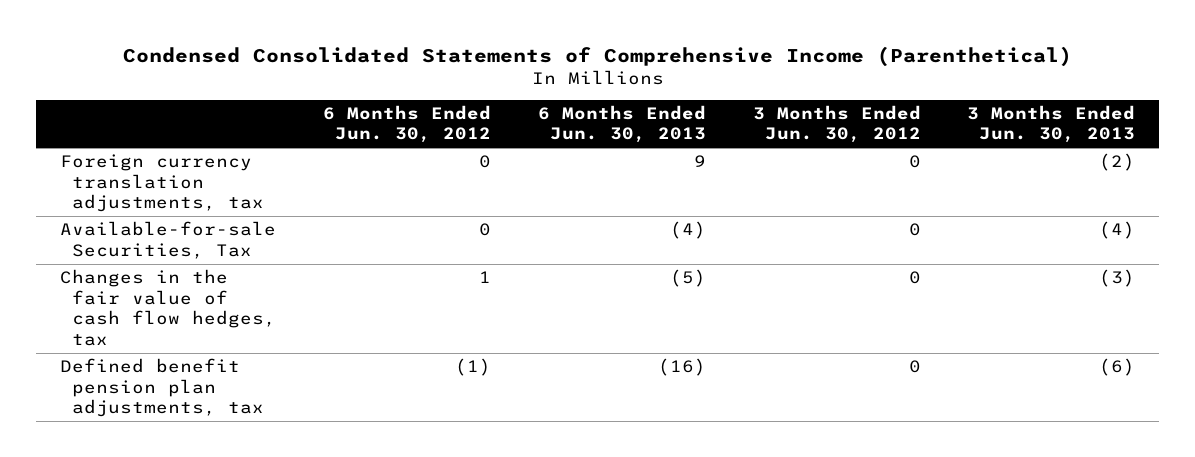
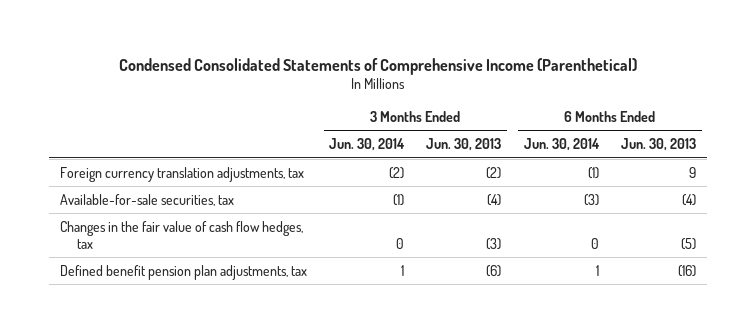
- | 6 Months Ended Jun. 30, 2012 | 6 Months Ended Jun. 30, 2013 | 3 Months Ended Jun. 30, 2012 | 3 Months Ended Jun. 30, 2013
+ | 3 Months Ended Jun. 30, 2014 | 3 Months Ended Jun. 30, 2013 | 6 Months Ended Jun. 30, 2014 | 6 Months Ended Jun. 30, 2013
- Available-for-sale Securities, Tax | 0 | (4) | 0 | (4)
+ Available-for-sale securities, tax | (1) | (4) | (3) | (4)

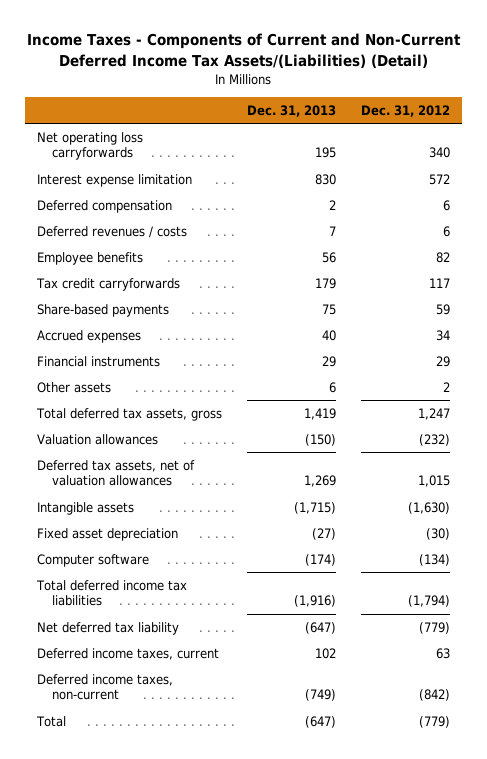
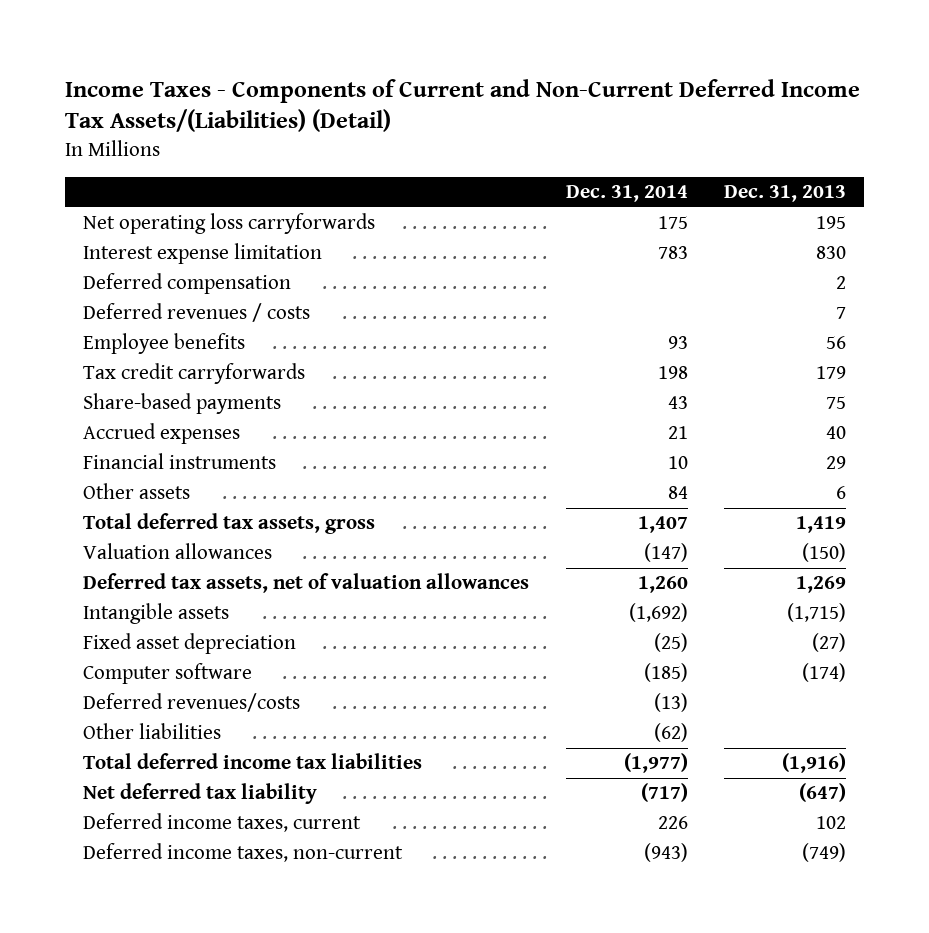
- | Dec. 31, 2013 | Dec. 31, 2012
+ | Dec. 31, 2014 | Dec. 31, 2013
+ Deferred revenues/costs | (13) |
+ Other liabilities | (62) |
- Total | (647) | (779)

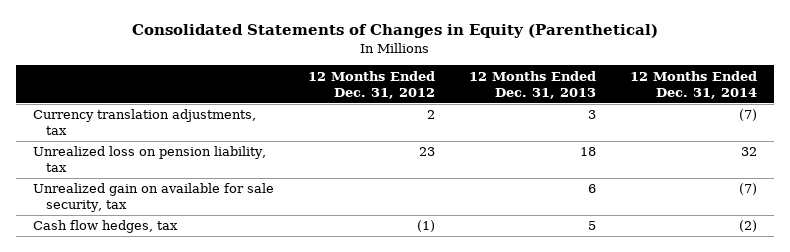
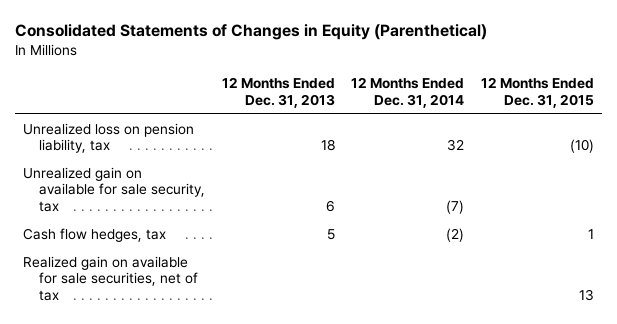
- | 12 Months Ended Dec. 31, 2012 | 12 Months Ended Dec. 31, 2013 | 12 Months Ended Dec. 31, 2014
+ | 12 Months Ended Dec. 31, 2013 | 12 Months Ended Dec. 31, 2014 | 12 Months Ended Dec. 31, 2015
- Currency translation adjustments, tax | 2 | 3 | (7)
+ Realized gain on available for sale securities, net of tax | | | 13

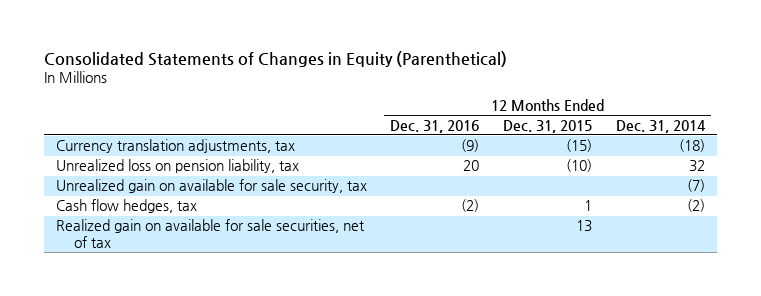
- | 12 Months Ended Dec. 31, 2013 | 12 Months Ended Dec. 31, 2014 | 12 Months Ended Dec. 31, 2015
+ | 12 Months Ended Dec. 31, 2016 | 12 Months Ended Dec. 31, 2015 | 12 Months Ended Dec. 31, 2014
+ Currency translation adjustments, tax | (9) | (15) | (18)

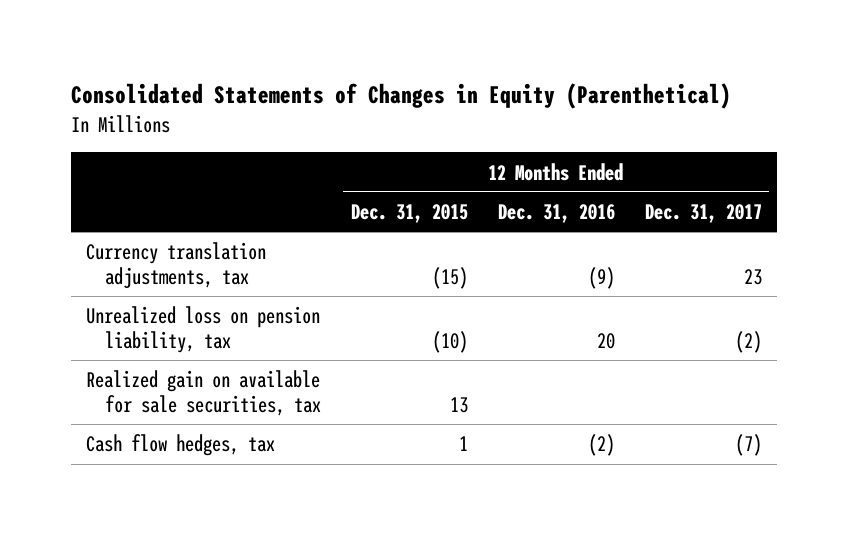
- | 12 Months Ended Dec. 31, 2016 | 12 Months Ended Dec. 31, 2015 | 12 Months Ended Dec. 31, 2014
+ | 12 Months Ended Dec. 31, 2015 | 12 Months Ended Dec. 31, 2016 | 12 Months Ended Dec. 31, 2017
- Unrealized gain on available for sale security, tax | | | (7)
+ Realized gain on available for sale securities, tax | 13 | |
- Realized gain on available for sale securities, net of tax | | 13 |

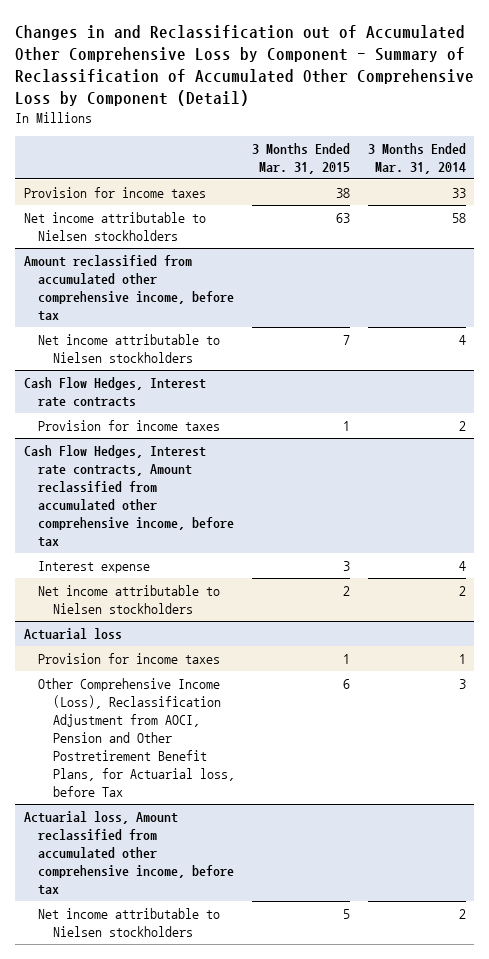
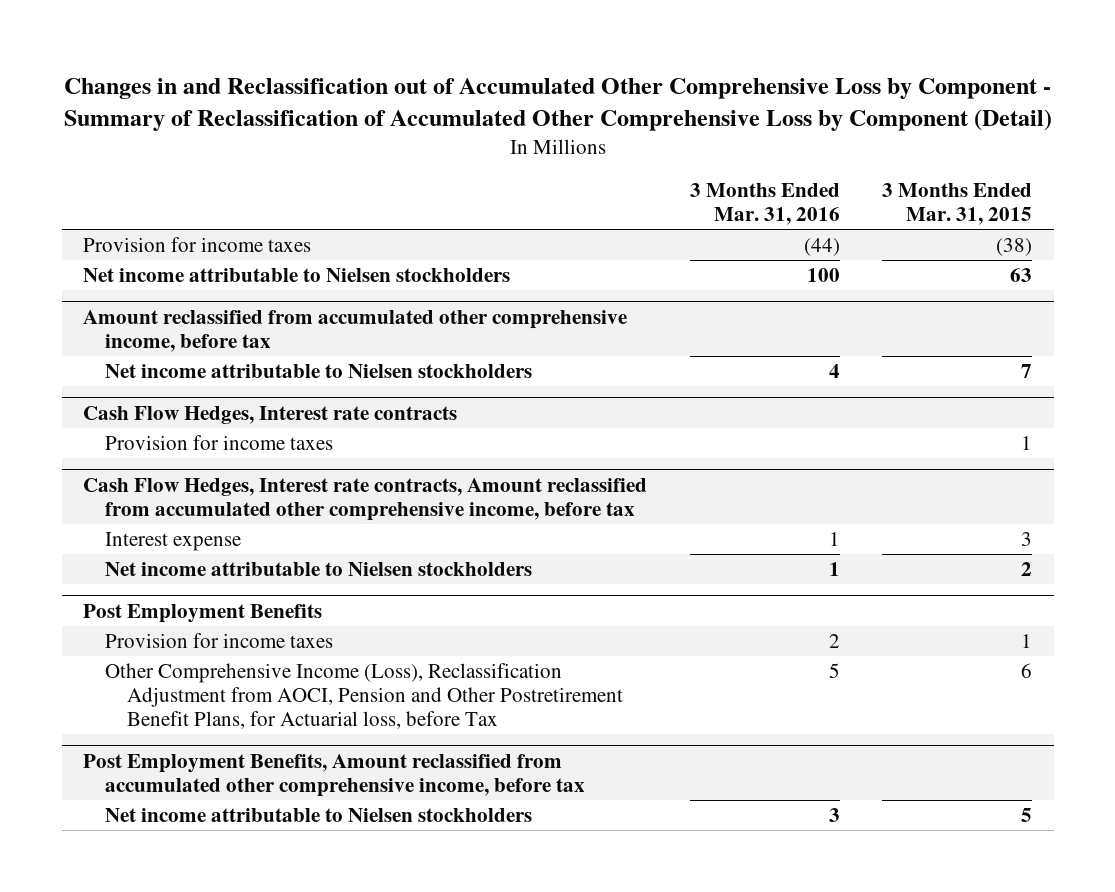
- | 3 Months Ended Mar. 31, 2015 | 3 Months Ended Mar. 31, 2014
+ | 3 Months Ended Mar. 31, 2016 | 3 Months Ended Mar. 31, 2015
- Provision for income taxes | 38 | 33
+ Provision for income taxes | (44) | (38)
- Actuarial loss
+ Post Employment Benefits
- Actuarial loss, Amount reclassified from accumulated other comprehensive income, before tax
+ Post Employment Benefits, Amount reclassified from accumulated other comprehensive income, before tax

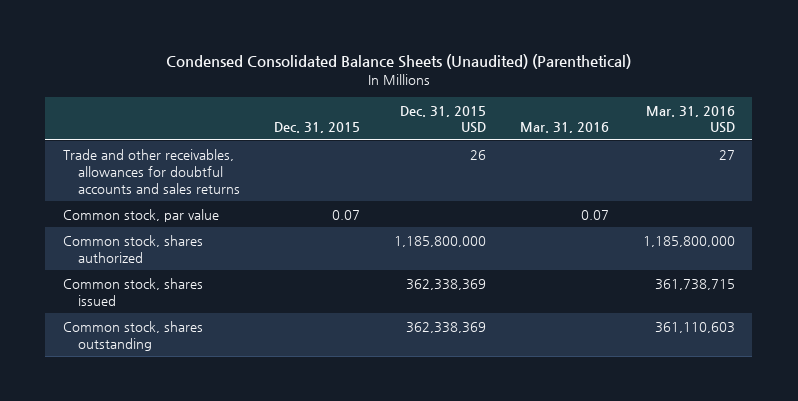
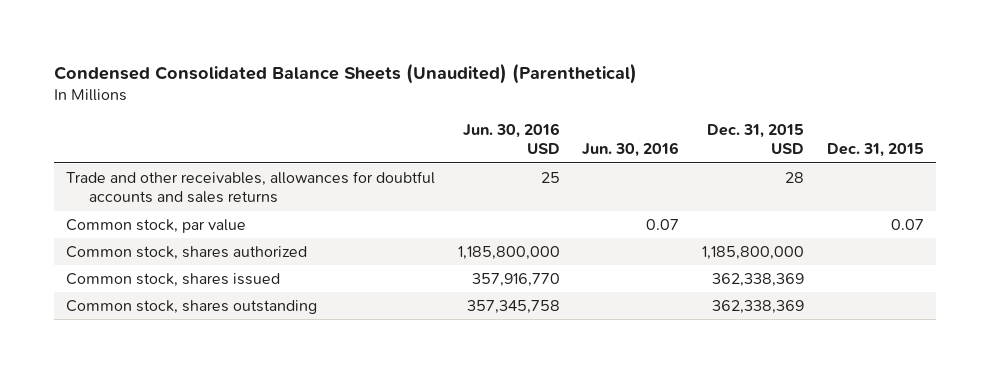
- | Dec. 31, 2015 | Dec. 31, 2015 USD | Mar. 31, 2016 | Mar. 31, 2016 USD
+ | Jun. 30, 2016 USD | Jun. 30, 2016 | Dec. 31, 2015 USD | Dec. 31, 2015
- Trade and other receivables, allowances for doubtful accounts and sales returns | | 26 | | 27
+ Trade and other receivables, allowances for doubtful accounts and sales returns | 25 | | 28 |

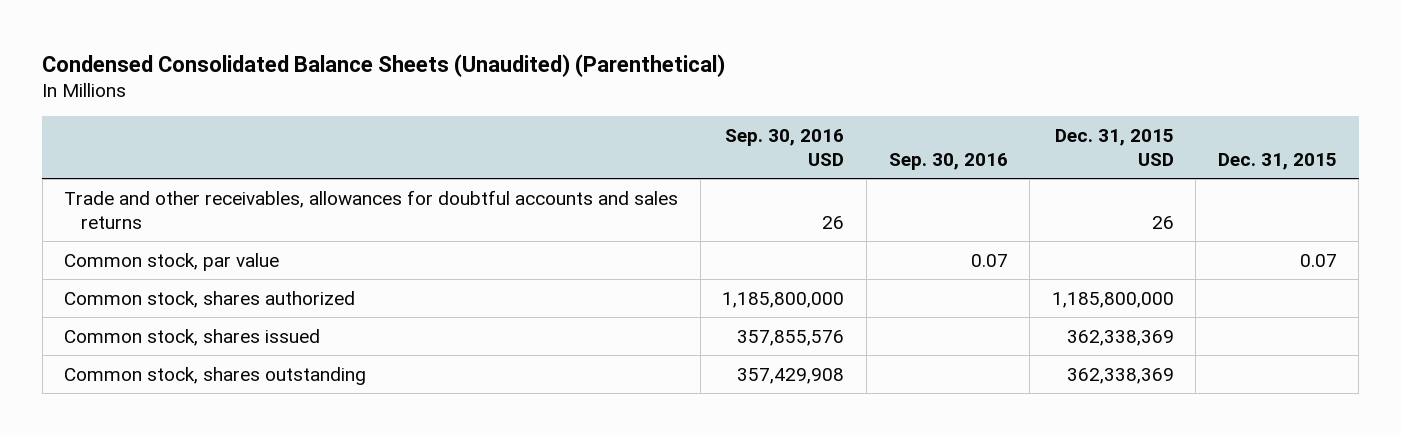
- | Jun. 30, 2016 USD | Jun. 30, 2016 | Dec. 31, 2015 USD | Dec. 31, 2015
+ | Sep. 30, 2016 USD | Sep. 30, 2016 | Dec. 31, 2015 USD | Dec. 31, 2015
- Trade and other receivables, allowances for doubtful accounts and sales returns | 25 | | 28 |
+ Trade and other receivables, allowances for doubtful accounts and sales returns | 26 | | 26 |

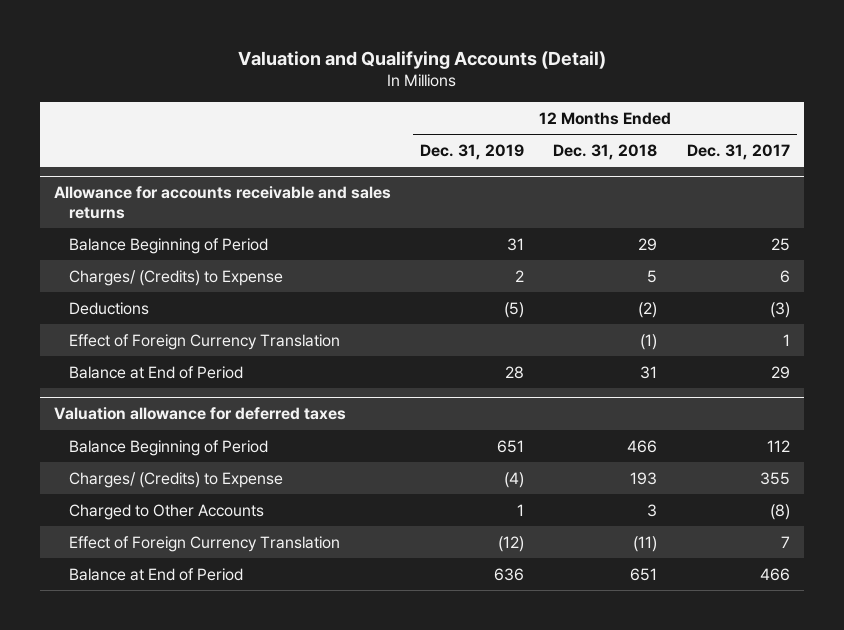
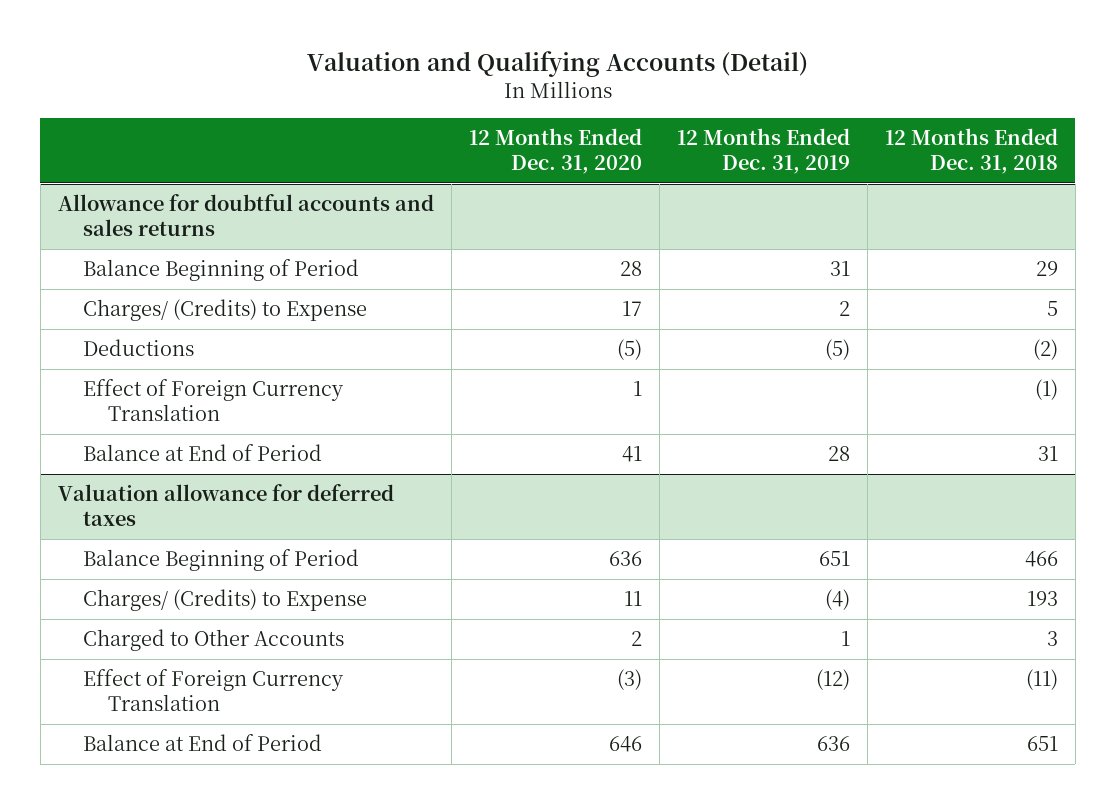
- | 12 Months Ended Dec. 31, 2019 | 12 Months Ended Dec. 31, 2018 | 12 Months Ended Dec. 31, 2017
+ | 12 Months Ended Dec. 31, 2020 | 12 Months Ended Dec. 31, 2019 | 12 Months Ended Dec. 31, 2018
- Allowance for accounts receivable and sales returns
+ Allowance for doubtful accounts and sales returns

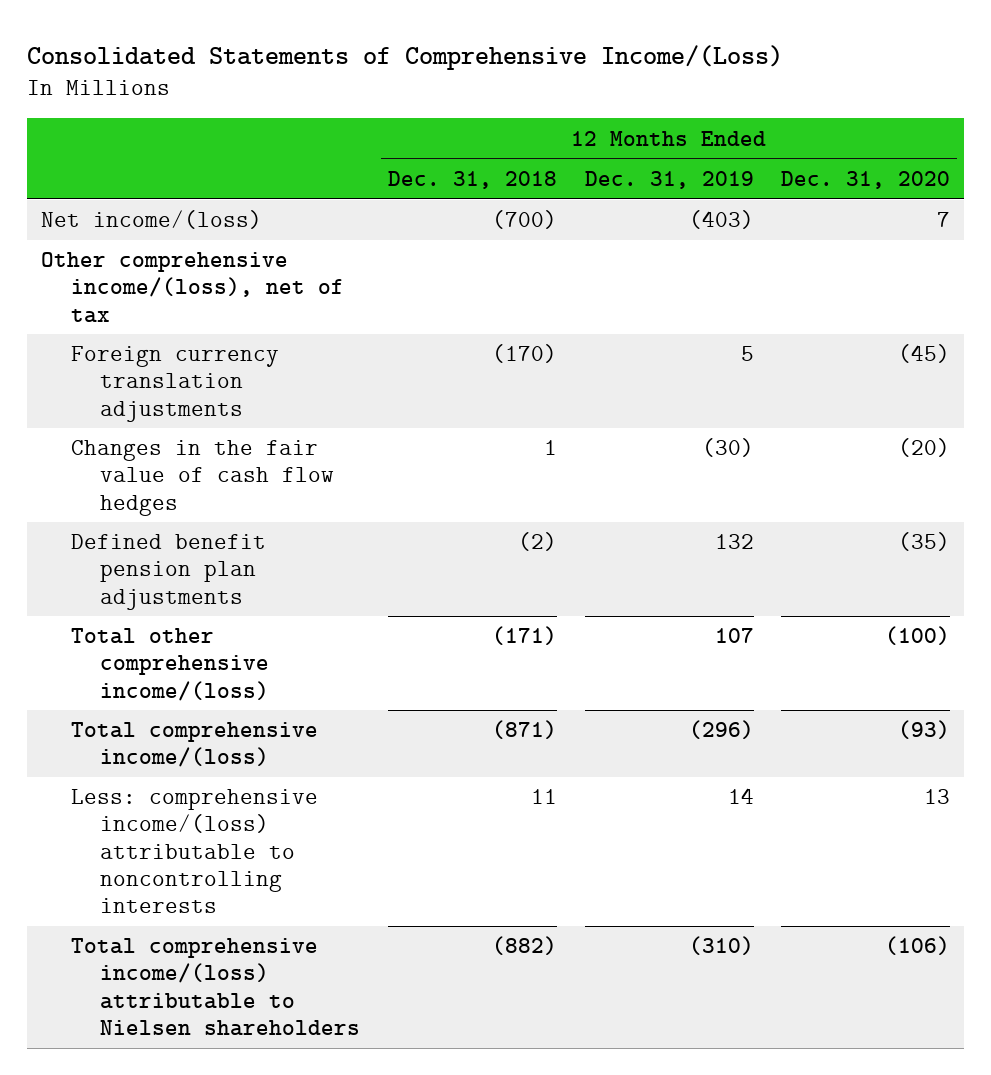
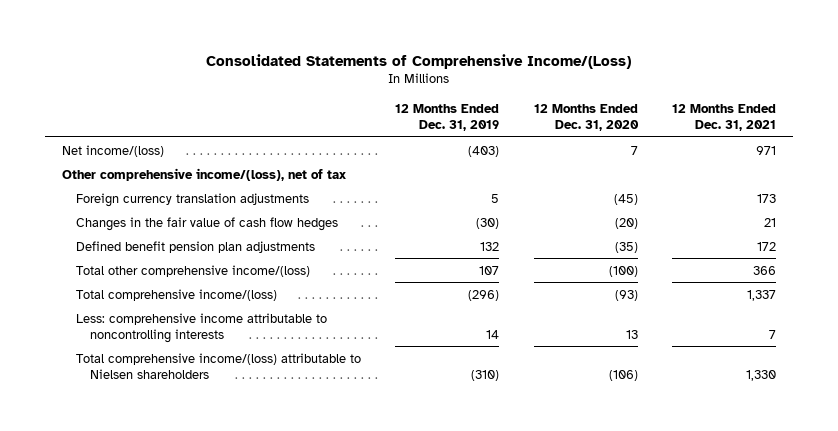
- | 12 Months Ended Dec. 31, 2018 | 12 Months Ended Dec. 31, 2019 | 12 Months Ended Dec. 31, 2020
+ | 12 Months Ended Dec. 31, 2019 | 12 Months Ended Dec. 31, 2020 | 12 Months Ended Dec. 31, 2021
- Less: comprehensive income/(loss) attributable to noncontrolling interests | 11 | 14 | 13
+ Less: comprehensive income attributable to noncontrolling interests | 14 | 13 | 7

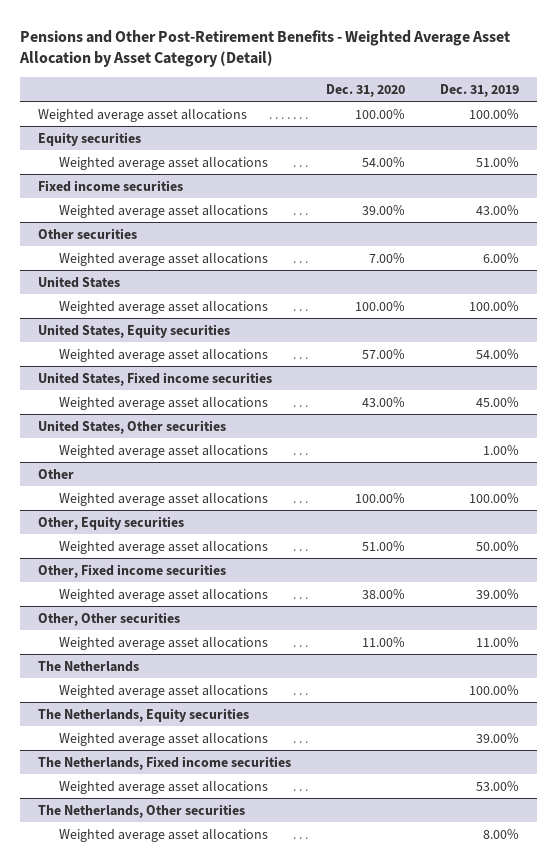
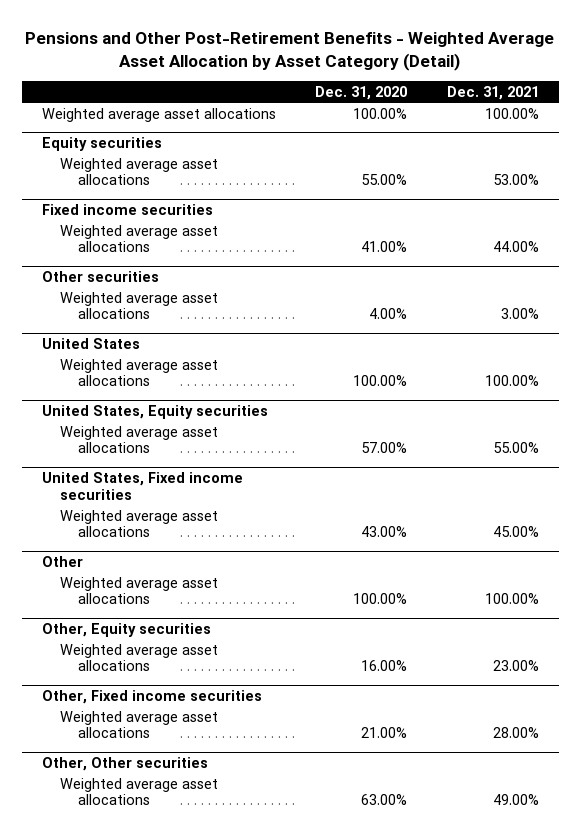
- | Dec. 31, 2020 | Dec. 31, 2019
+ | Dec. 31, 2020 | Dec. 31, 2021
@ Equity securities
- Weighted average asset allocations | 54.00% | 51.00%
+ Weighted average asset allocations | 55.00% | 53.00%
@ Fixed income securities
- Weighted average asset allocations | 39.00% | 43.00%
+ Weighted average asset allocations | 41.00% | 44.00%
@ Other securities
- Weighted average asset allocations | 7.00% | 6.00%
+ Weighted average asset allocations | 4.00% | 3.00%
- United States, Other securities
- Weighted average asset allocations | | 1.00%
@ Other, Equity securities
- Weighted average asset allocations | 51.00% | 50.00%
+ Weighted average asset allocations | 16.00% | 23.00%
@ Other, Fixed income securities
- Weighted average asset allocations | 38.00% | 39.00%
+ Weighted average asset allocations | 21.00% | 28.00%
@ Other, Other securities
- Weighted average asset allocations | 11.00% | 11.00%
- The Netherlands
- Weighted average asset allocations | | 100.00%
- The Netherlands, Equity securities
- Weighted average asset allocations | | 39.00%
- The Netherlands, Fixed income securities
- Weighted average asset allocations | | 53.00%
- The Netherlands, Other securities
- Weighted average asset allocations | | 8.00%
@ Other, Other securities
+ Weighted average asset allocations | 63.00% | 49.00%

